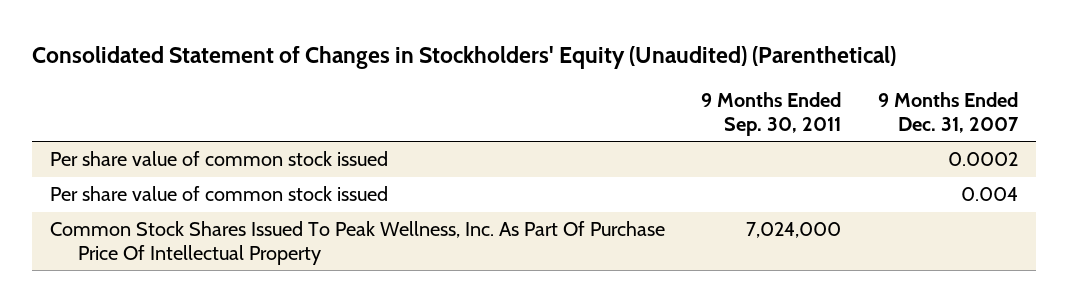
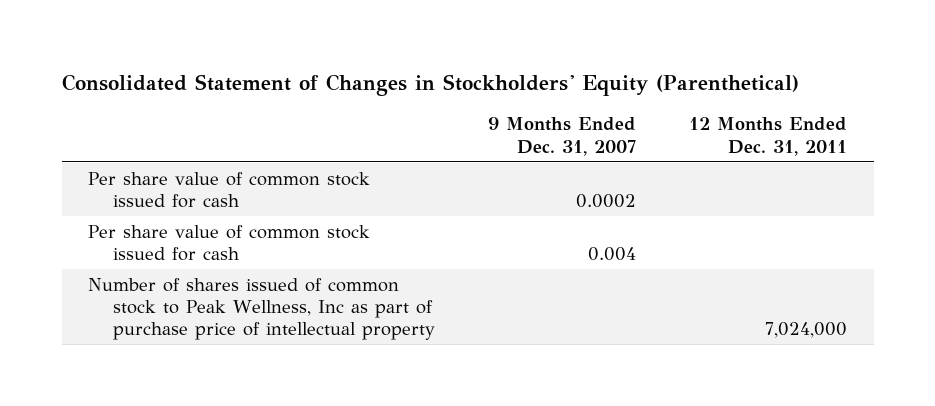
- Consolidated Statement of Changes in Stockholders' Equity (Unaudited) (Parenthetical)
+ Consolidated Statement of Changes in Stockholders' Equity (Parenthetical)
- | 9 Months Ended Sep. 30, 2011 | 9 Months Ended Dec. 31, 2007
+ | 9 Months Ended Dec. 31, 2007 | 12 Months Ended Dec. 31, 2011
- Per share value of common stock issued | | 0.0002
- Per share value of common stock issued | | 0.004
- Common Stock Shares Issued To Peak Wellness, Inc. As Part Of Purchase Price Of Intellectual Property | 7,024,000 |
+ Per share value of common stock issued for cash | 0.0002 |
+ Per share value of common stock issued for cash | 0.004 |
+ Number of shares issued of common stock to Peak Wellness, Inc as part of purchase price of intellectual property | | 7,024,000

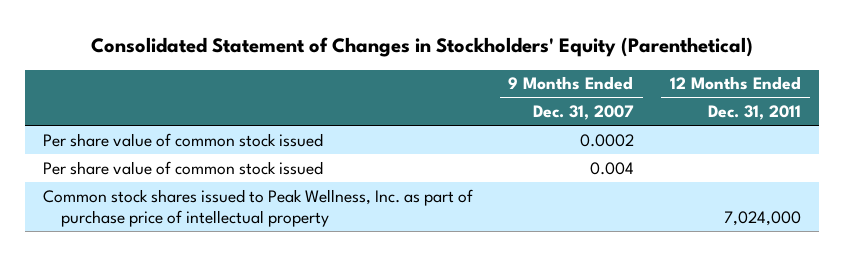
- Per share value of common stock issued for cash | 0.0002 |
- Per share value of common stock issued for cash | 0.004 |
- Number of shares issued of common stock to Peak Wellness, Inc as part of purchase price of intellectual property | | 7,024,000
+ Per share value of common stock issued | 0.0002 |
+ Per share value of common stock issued | 0.004 |
+ Common stock shares issued to Peak Wellness, Inc. as part of purchase price of intellectual property | | 7,024,000

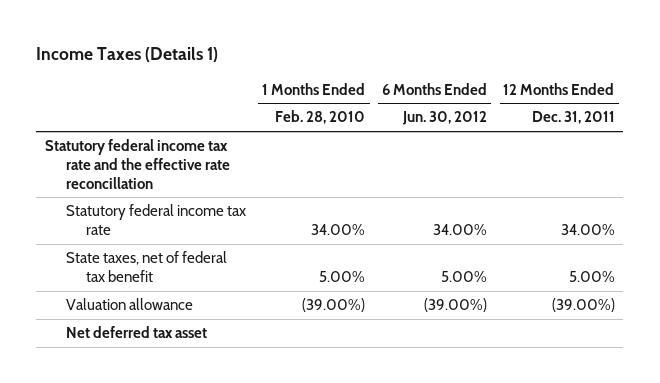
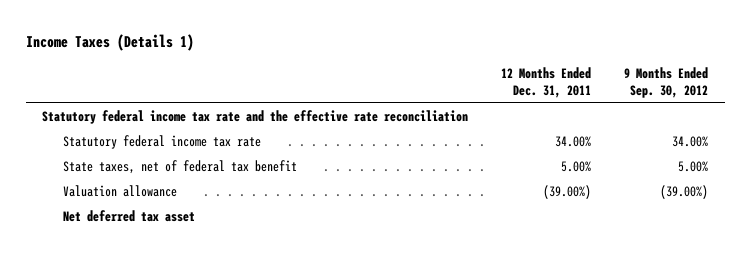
- | 1 Months Ended Feb. 28, 2010 | 6 Months Ended Jun. 30, 2012 | 12 Months Ended Dec. 31, 2011
+ | 12 Months Ended Dec. 31, 2011 | 9 Months Ended Sep. 30, 2012
- Statutory federal income tax rate and the effective rate reconcillation
+ Statutory federal income tax rate and the effective rate reconciliation

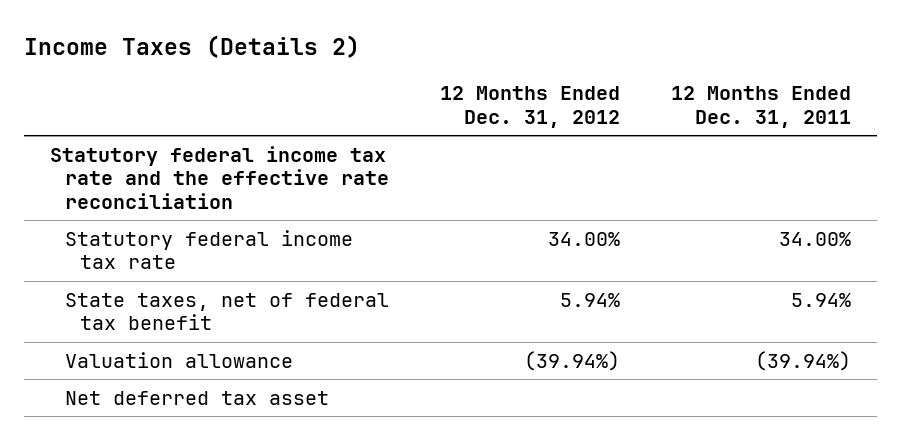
- Income Taxes (Details 1)
+ Income Taxes (Details 2)
- | 12 Months Ended Dec. 31, 2011 | 9 Months Ended Sep. 30, 2012
+ | 12 Months Ended Dec. 31, 2012 | 12 Months Ended Dec. 31, 2011
- State taxes, net of federal tax benefit | 5.00% | 5.00%
- Valuation allowance | (39.00%) | (39.00%)
+ State taxes, net of federal tax benefit | 5.94% | 5.94%
+ Valuation allowance | (39.94%) | (39.94%)

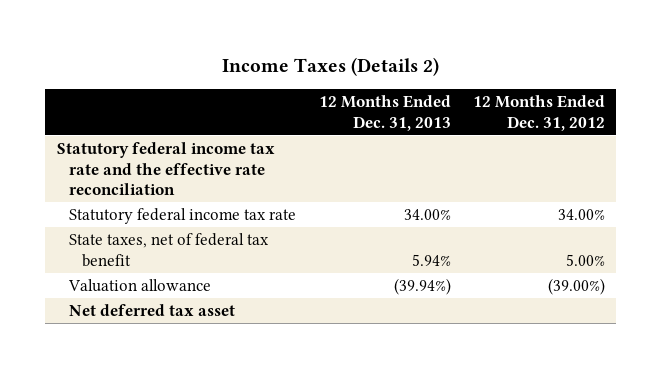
- | 12 Months Ended Dec. 31, 2012 | 12 Months Ended Dec. 31, 2011
+ | 12 Months Ended Dec. 31, 2013 | 12 Months Ended Dec. 31, 2012
- State taxes, net of federal tax benefit | 5.94% | 5.94%
- Valuation allowance | (39.94%) | (39.94%)
+ State taxes, net of federal tax benefit | 5.94% | 5.00%
+ Valuation allowance | (39.94%) | (39.00%)

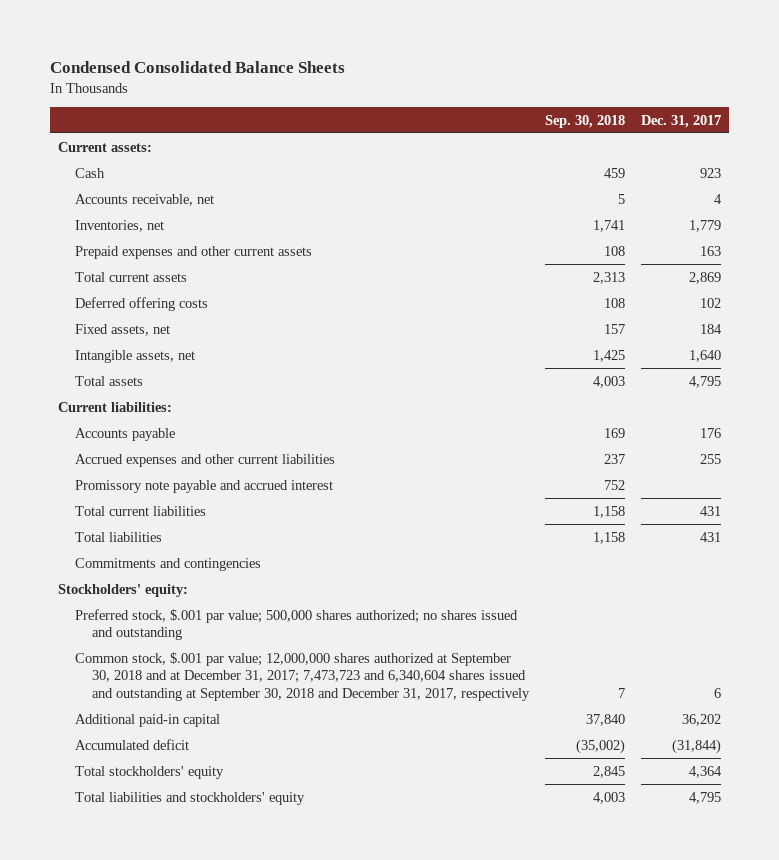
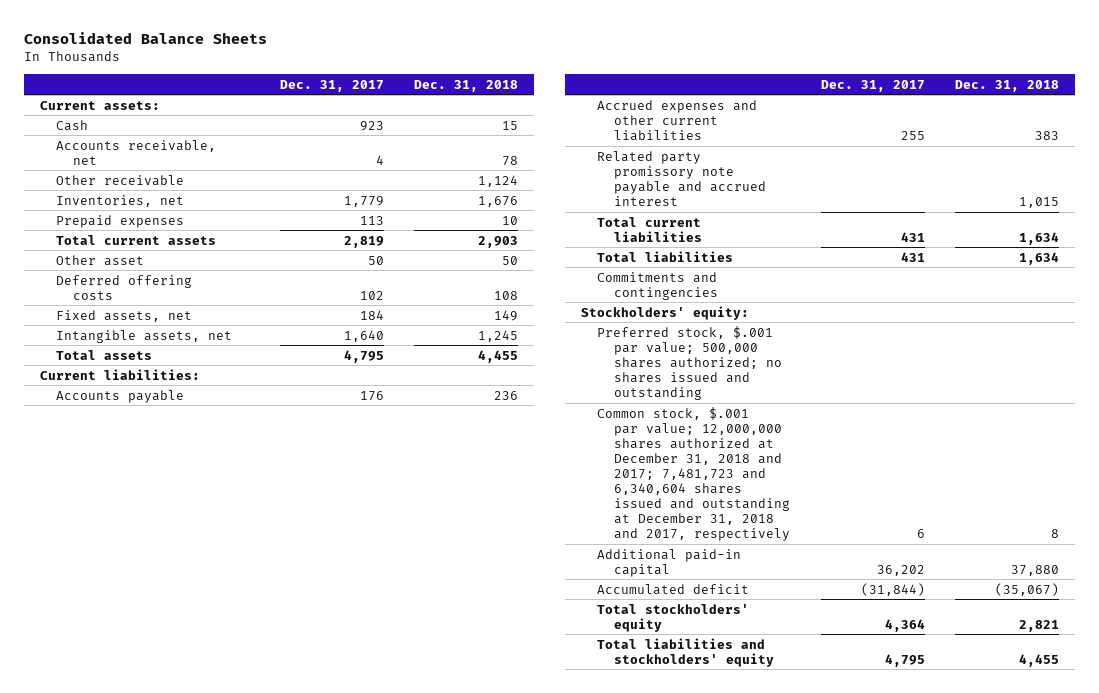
- Condensed Consolidated Balance Sheets
+ Consolidated Balance Sheets
- | Sep. 30, 2018 | Dec. 31, 2017
+ | Dec. 31, 2017 | Dec. 31, 2018
+ Other receivable | | 1,124
- Prepaid expenses and other current assets | 108 | 163
- Total current assets | 2,313 | 2,869
+ Prepaid expenses | 113 | 10
+ Total current assets | 2,819 | 2,903
+ Other asset | 50 | 50
- Promissory note payable and accrued interest | 752 |
+ Related party promissory note payable and accrued interest | | 1,015
- Common stock, $.001 par value; 12,000,000 shares authorized at September 30, 2018 and at December 31, 2017; 7,473,723 and 6,340,604 shares issued and outstanding at September 30, 2018 and December 31, 2017, respectively | 7 | 6
+ Common stock, $.001 par value; 12,000,000 shares authorized at December 31, 2018 and 2017; 7,481,723 and 6,340,604 shares issued and outstanding at December 31, 2018 and 2017, respectively | 6 | 8

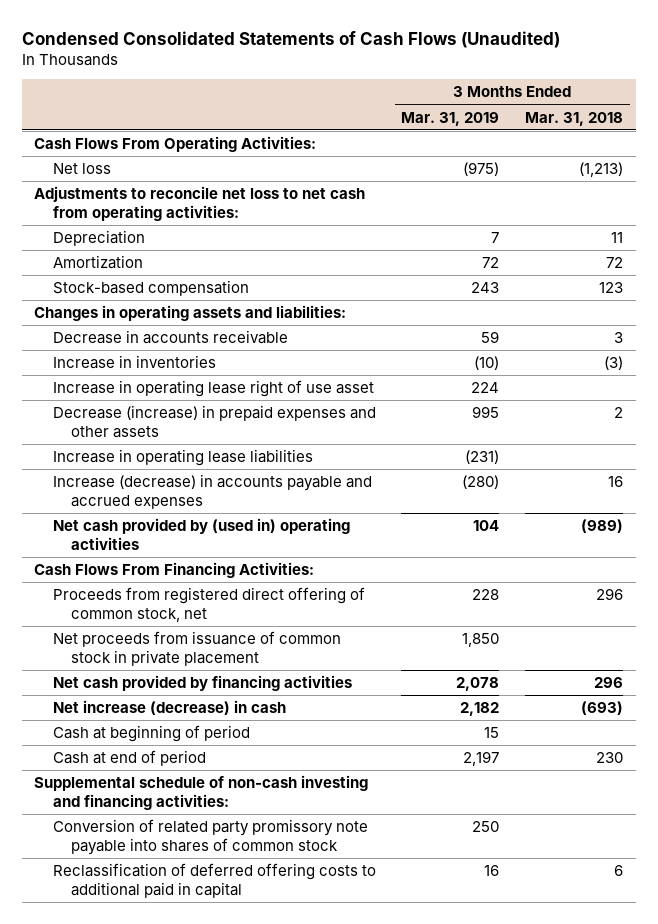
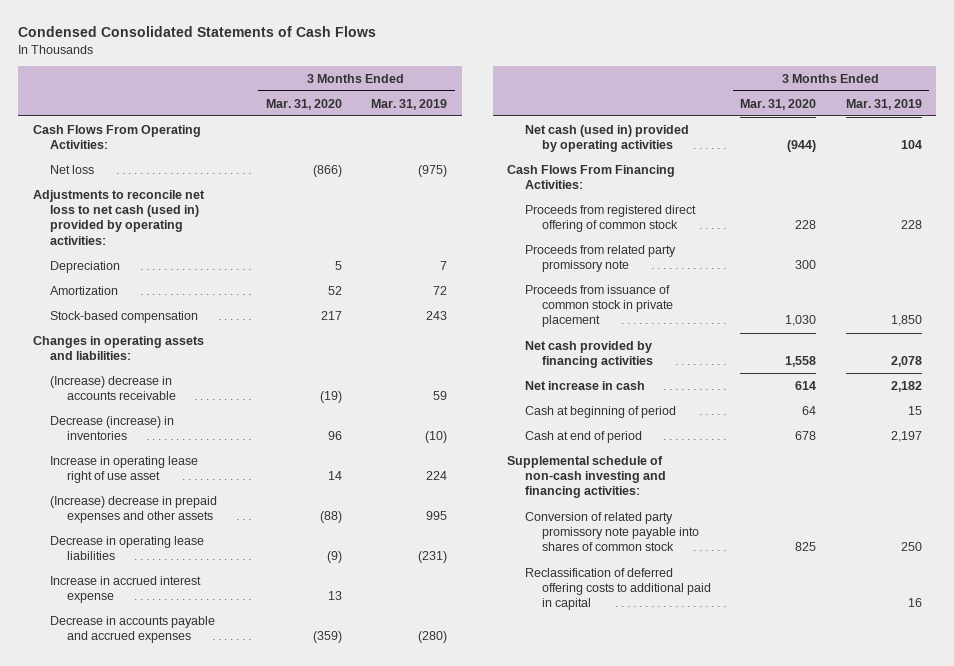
- Condensed Consolidated Statements of Cash Flows (Unaudited)
+ Condensed Consolidated Statements of Cash Flows
- | 3 Months Ended Mar. 31, 2019 | 3 Months Ended Mar. 31, 2018
+ | 3 Months Ended Mar. 31, 2020 | 3 Months Ended Mar. 31, 2019
- Adjustments to reconcile net loss to net cash from operating activities:
+ Adjustments to reconcile net loss to net cash (used in) provided by operating activities:
- Decrease in accounts receivable | 59 | 3
- Increase in inventories | (10) | (3)
+ (Increase) decrease in accounts receivable | (19) | 59
+ Decrease (increase) in inventories | 96 | (10)
- Decrease (increase) in prepaid expenses and other assets | 995 | 2
- Increase in operating lease liabilities | (231) |
- Increase (decrease) in accounts payable and accrued expenses | (280) | 16
- Net cash provided by (used in) operating activities | 104 | (989)
+ (Increase) decrease in prepaid expenses and other assets | (88) | 995
+ Decrease in operating lease liabilities | (9) | (231)
+ Increase in accrued interest expense | 13 |
+ Decrease in accounts payable and accrued expenses | (359) | (280)
+ Net cash (used in) provided by operating activities | (944) | 104
- Proceeds from registered direct offering of common stock, net | 228 | 296
- Net proceeds from issuance of common stock in private placement | 1,850 |
+ Proceeds from registered direct offering of common stock | 228 | 228
+ Proceeds from related party promissory note | 300 |
+ Proceeds from issuance of common stock in private placement | 1,030 | 1,850
- Net increase (decrease) in cash | 2,182 | (693)
+ Net increase in cash | 614 | 2,182

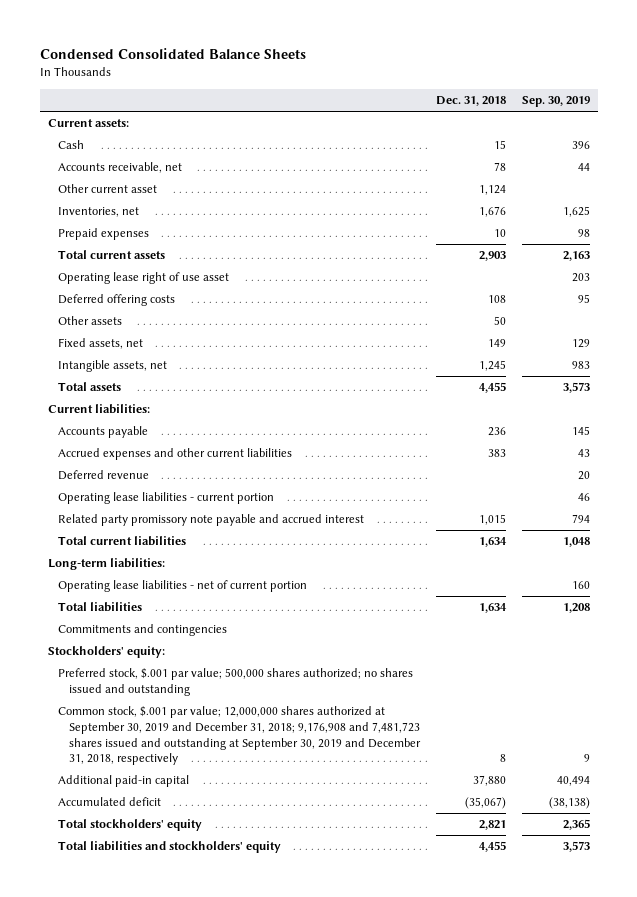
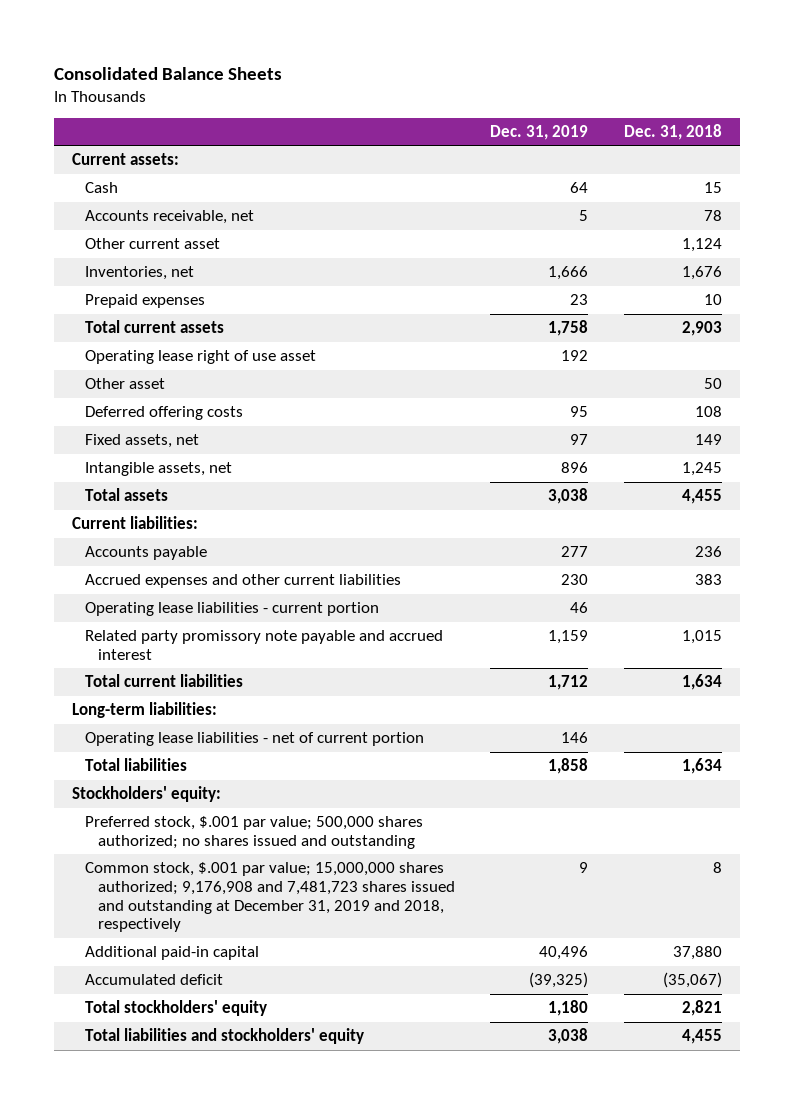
- Condensed Consolidated Balance Sheets
+ Consolidated Balance Sheets
- | Dec. 31, 2018 | Sep. 30, 2019
+ | Dec. 31, 2019 | Dec. 31, 2018
+ Other asset | | 50
- Other assets | 50 |
- Deferred revenue | | 20
- Commitments and contingencies
- Common stock, $.001 par value; 12,000,000 shares authorized at September 30, 2019 and December 31, 2018; 9,176,908 and 7,481,723 shares issued and outstanding at September 30, 2019 and December 31, 2018, respectively | 8 | 9
+ Common stock, $.001 par value; 15,000,000 shares authorized; 9,176,908 and 7,481,723 shares issued and outstanding at December 31, 2019 and 2018, respectively | 9 | 8

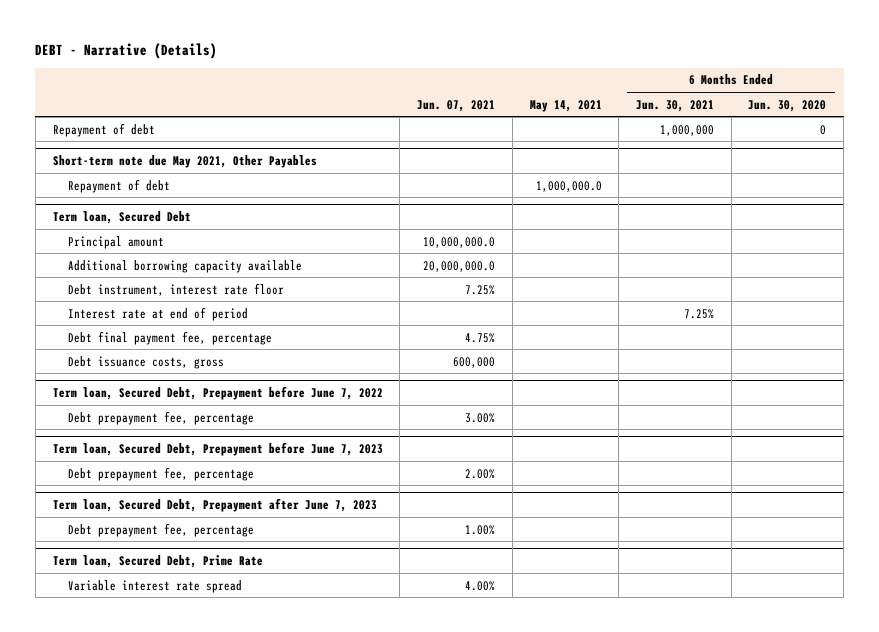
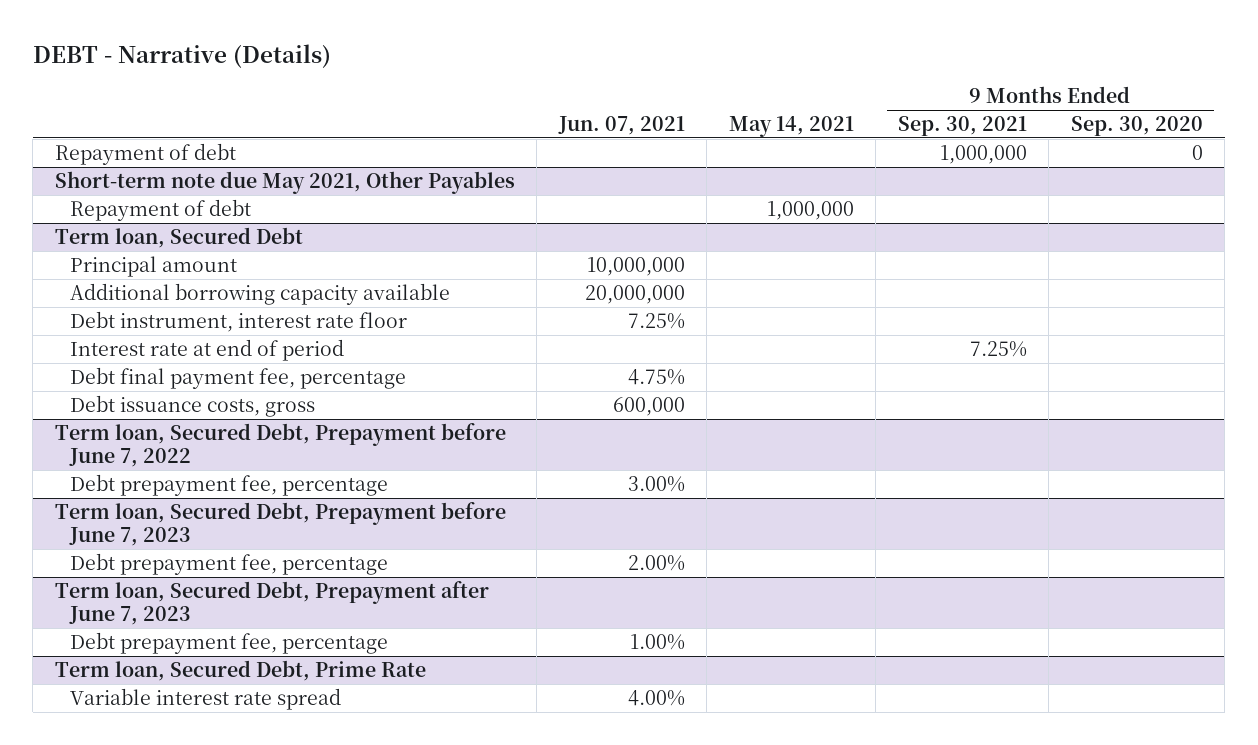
- | Jun. 07, 2021 | May 14, 2021 | 6 Months Ended Jun. 30, 2021 | 6 Months Ended Jun. 30, 2020
+ | Jun. 07, 2021 | May 14, 2021 | 9 Months Ended Sep. 30, 2021 | 9 Months Ended Sep. 30, 2020
@ Short-term note due May 2021, Other Payables
- Repayment of debt | | 1,000,000.0 | |
+ Repayment of debt | | 1,000,000 | |
@ Term loan, Secured Debt
- Principal amount | 10,000,000.0 | | |
- Additional borrowing capacity available | 20,000,000.0 | | |
+ Principal amount | 10,000,000 | | |
+ Additional borrowing capacity available | 20,000,000 | | |

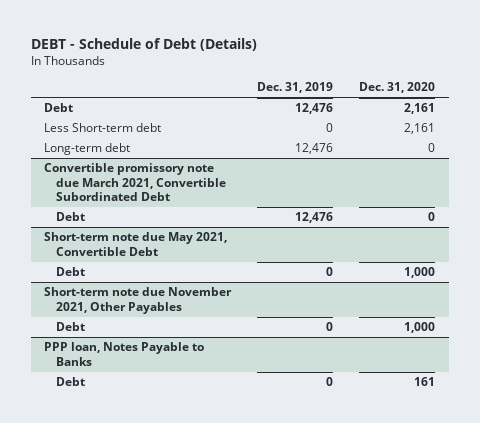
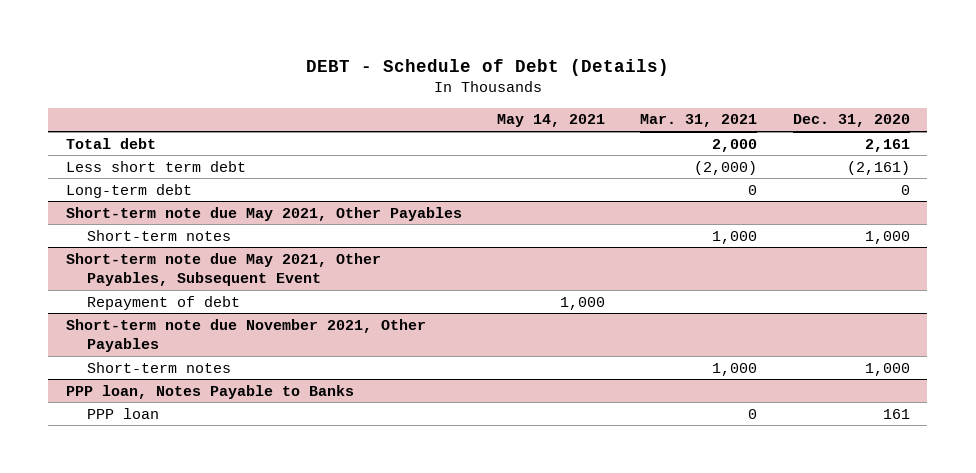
- | Dec. 31, 2019 | Dec. 31, 2020
+ | May 14, 2021 | Mar. 31, 2021 | Dec. 31, 2020
- Debt | 12,476 | 2,161
- Less Short-term debt | 0 | 2,161
+ Total debt | | 2,000 | 2,161
+ Less short term debt | | (2,000) | (2,161)
- Convertible promissory note due March 2021, Convertible Subordinated Debt
- Debt | 12,476 | 0
- Short-term note due May 2021, Convertible Debt
- Debt | 0 | 1,000
+ Short-term note due May 2021, Other Payables
+ Short-term notes | | 1,000 | 1,000
+ Short-term note due May 2021, Other Payables, Subsequent Event
+ Repayment of debt | 1,000 | |
@ Short-term note due November 2021, Other Payables
- Debt | 0 | 1,000
+ Short-term notes | | 1,000 | 1,000
@ PPP loan, Notes Payable to Banks
- Debt | 0 | 161
+ PPP loan | | 0 | 161

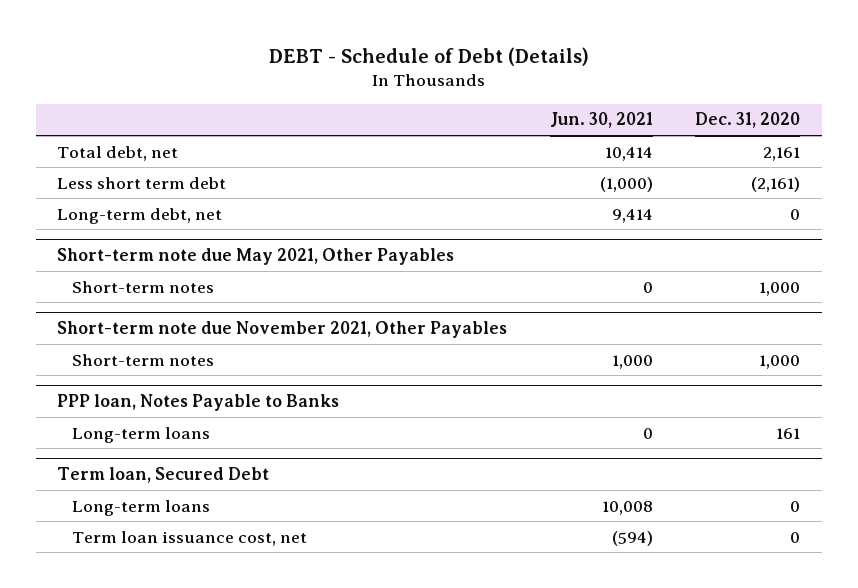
- | May 14, 2021 | Mar. 31, 2021 | Dec. 31, 2020
+ | Jun. 30, 2021 | Dec. 31, 2020
- Total debt | | 2,000 | 2,161
+ Total debt, net | 10,414 | 2,161
- Long-term debt | | 0 | 0
+ Long-term debt, net | 9,414 | 0
- Short-term note due May 2021, Other Payables, Subsequent Event
- Repayment of debt | 1,000 | |
@ PPP loan, Notes Payable to Banks
- PPP loan | | 0 | 161
+ Long-term loans | 0 | 161
+ Term loan, Secured Debt
+ Long-term loans | 10,008 | 0
+ Term loan issuance cost, net | (594) | 0

